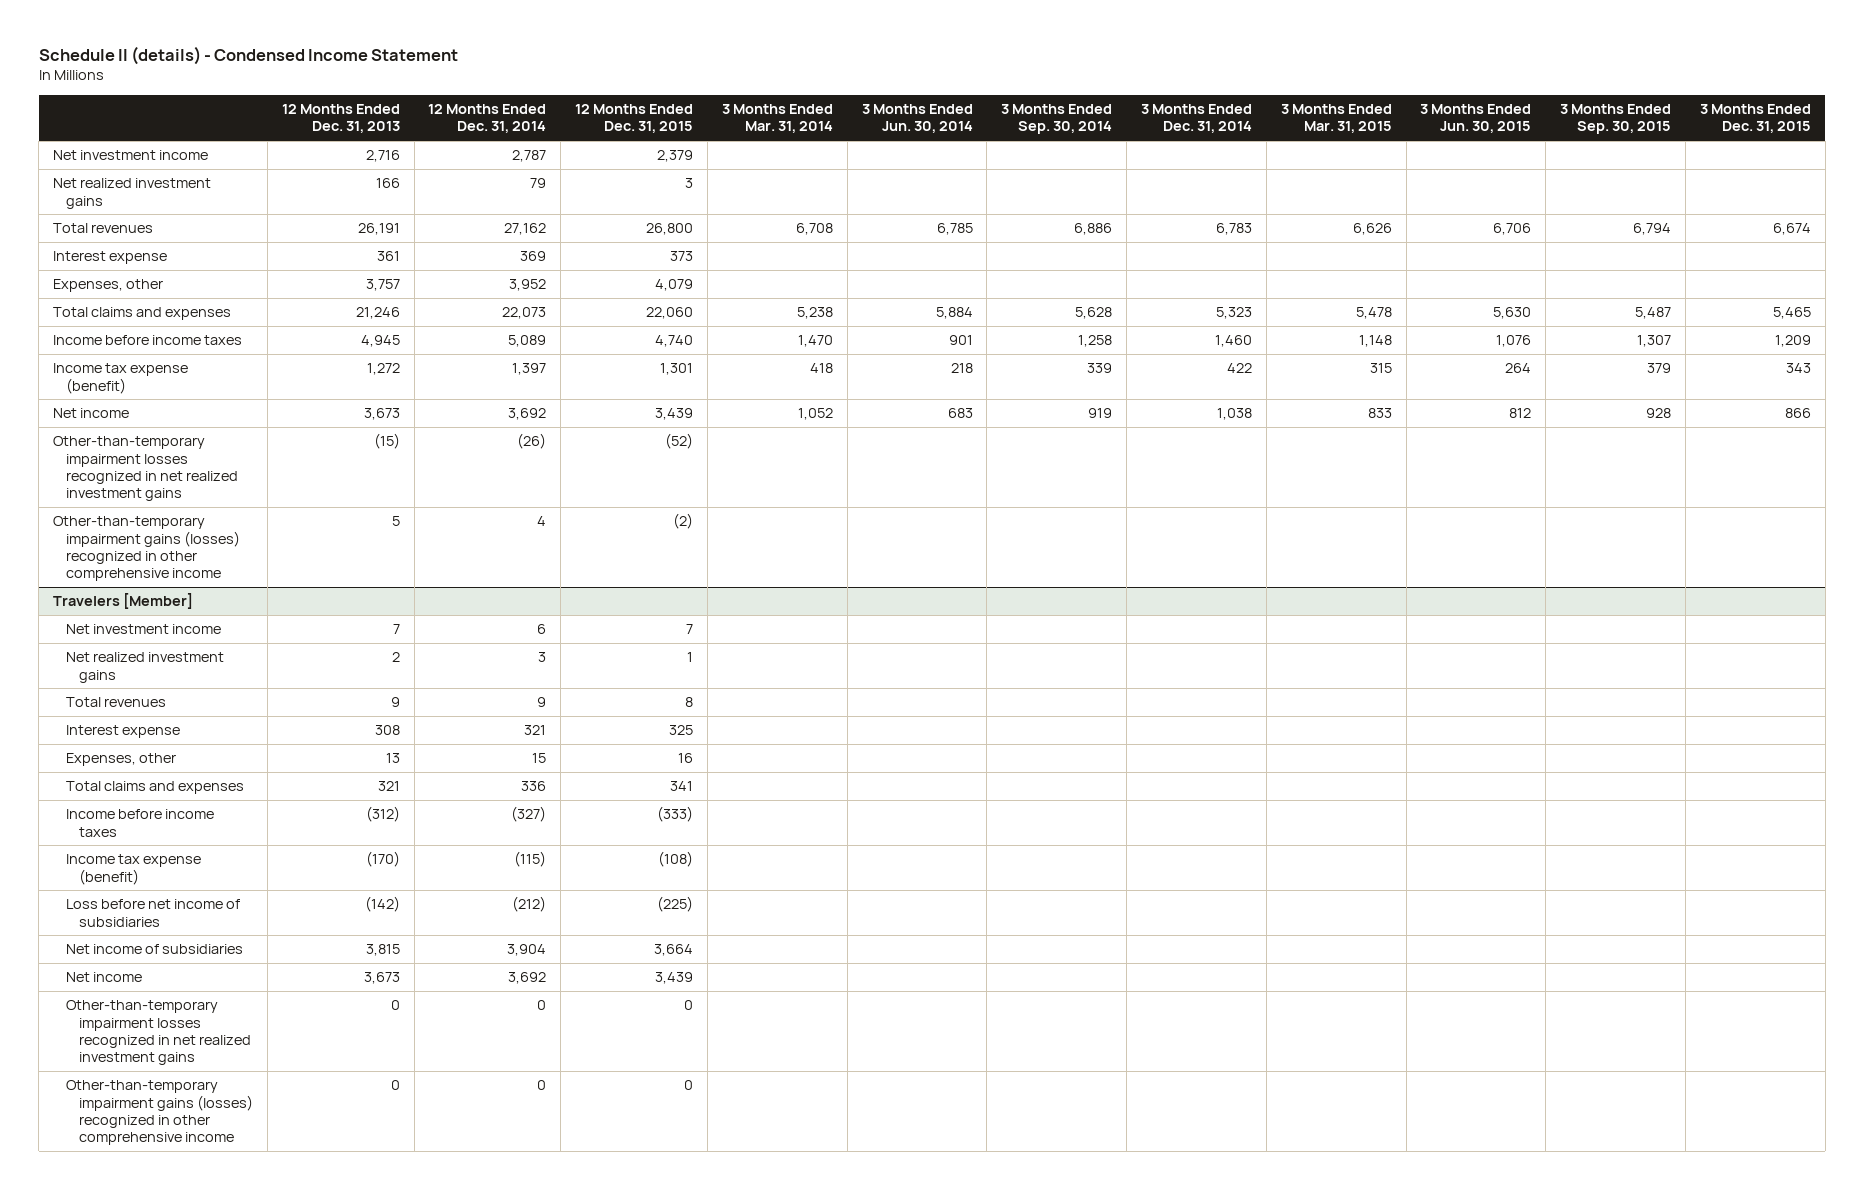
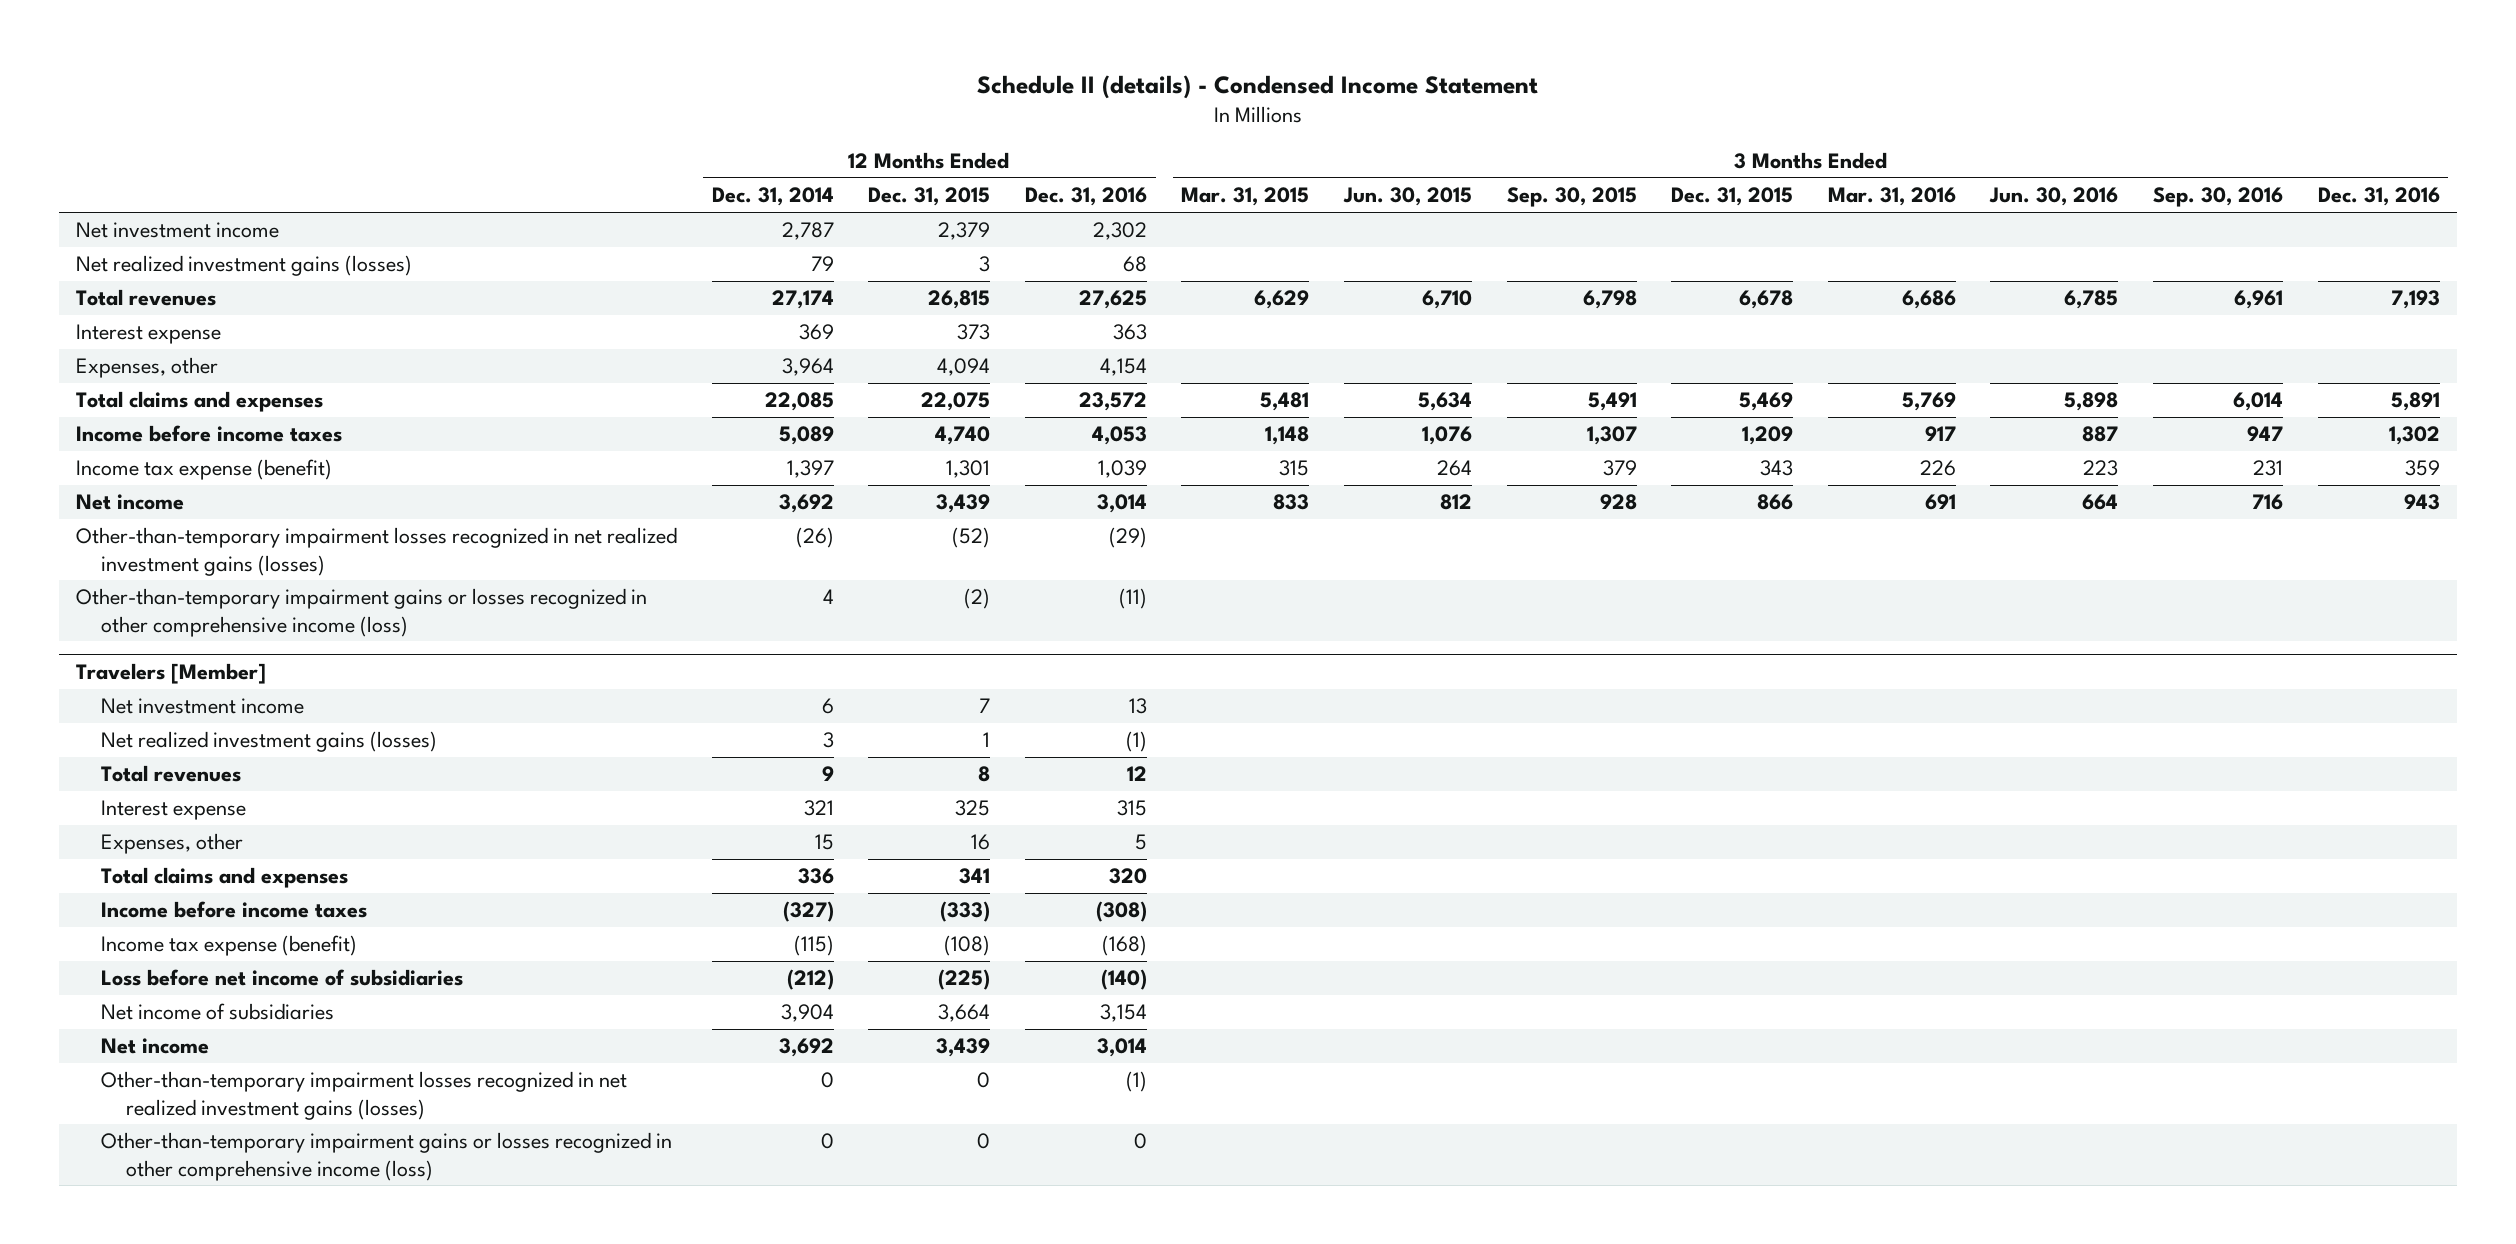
- | 12 Months Ended Dec. 31, 2013 | 12 Months Ended Dec. 31, 2014 | 12 Months Ended Dec. 31, 2015 | 3 Months Ended Mar. 31, 2014 | 3 Months Ended Jun. 30, 2014 | 3 Months Ended Sep. 30, 2014 | 3 Months Ended Dec. 31, 2014 | 3 Months Ended Mar. 31, 2015 | 3 Months Ended Jun. 30, 2015 | 3 Months Ended Sep. 30, 2015 | 3 Months Ended Dec. 31, 2015
+ | 12 Months Ended Dec. 31, 2014 | 12 Months Ended Dec. 31, 2015 | 12 Months Ended Dec. 31, 2016 | 3 Months Ended Mar. 31, 2015 | 3 Months Ended Jun. 30, 2015 | 3 Months Ended Sep. 30, 2015 | 3 Months Ended Dec. 31, 2015 | 3 Months Ended Mar. 31, 2016 | 3 Months Ended Jun. 30, 2016 | 3 Months Ended Sep. 30, 2016 | 3 Months Ended Dec. 31, 2016
- Net realized investment gains | 166 | 79 | 3 | | | | | | | |
- Total revenues | 26,191 | 27,162 | 26,800 | 6,708 | 6,785 | 6,886 | 6,783 | 6,626 | 6,706 | 6,794 | 6,674
+ Net realized investment gains (losses) | 79 | 3 | 68 | | | | | | | |
+ Total revenues | 27,174 | 26,815 | 27,625 | 6,629 | 6,710 | 6,798 | 6,678 | 6,686 | 6,785 | 6,961 | 7,193
- Expenses, other | 3,757 | 3,952 | 4,079 | | | | | | | |
- Total claims and expenses | 21,246 | 22,073 | 22,060 | 5,238 | 5,884 | 5,628 | 5,323 | 5,478 | 5,630 | 5,487 | 5,465
+ Expenses, other | 3,964 | 4,094 | 4,154 | | | | | | | |
+ Total claims and expenses | 22,085 | 22,075 | 23,572 | 5,481 | 5,634 | 5,491 | 5,469 | 5,769 | 5,898 | 6,014 | 5,891
- Other-than-temporary impairment losses recognized in net realized investment gains | (15) | (26) | (52) | | | | | | | |
- Other-than-temporary impairment gains (losses) recognized in other comprehensive income | 5 | 4 | (2) | | | | | | | |
+ Other-than-temporary impairment losses recognized in net realized investment gains (losses) | (26) | (52) | (29) | | | | | | | |
+ Other-than-temporary impairment gains or losses recognized in other comprehensive income (loss) | 4 | (2) | (11) | | | | | | | |
@ Travelers [Member]
- Net realized investment gains | 2 | 3 | 1 | | | | | | | |
+ Net realized investment gains (losses) | 3 | 1 | (1) | | | | | | | |
- Other-than-temporary impairment losses recognized in net realized investment gains | 0 | 0 | 0 | | | | | | | |
- Other-than-temporary impairment gains (losses) recognized in other comprehensive income | 0 | 0 | 0 | | | | | | | |
+ Other-than-temporary impairment losses recognized in net realized investment gains (losses) | 0 | 0 | (1) | | | | | | | |
+ Other-than-temporary impairment gains or losses recognized in other comprehensive income (loss) | 0 | 0 | 0 | | | | | | | |

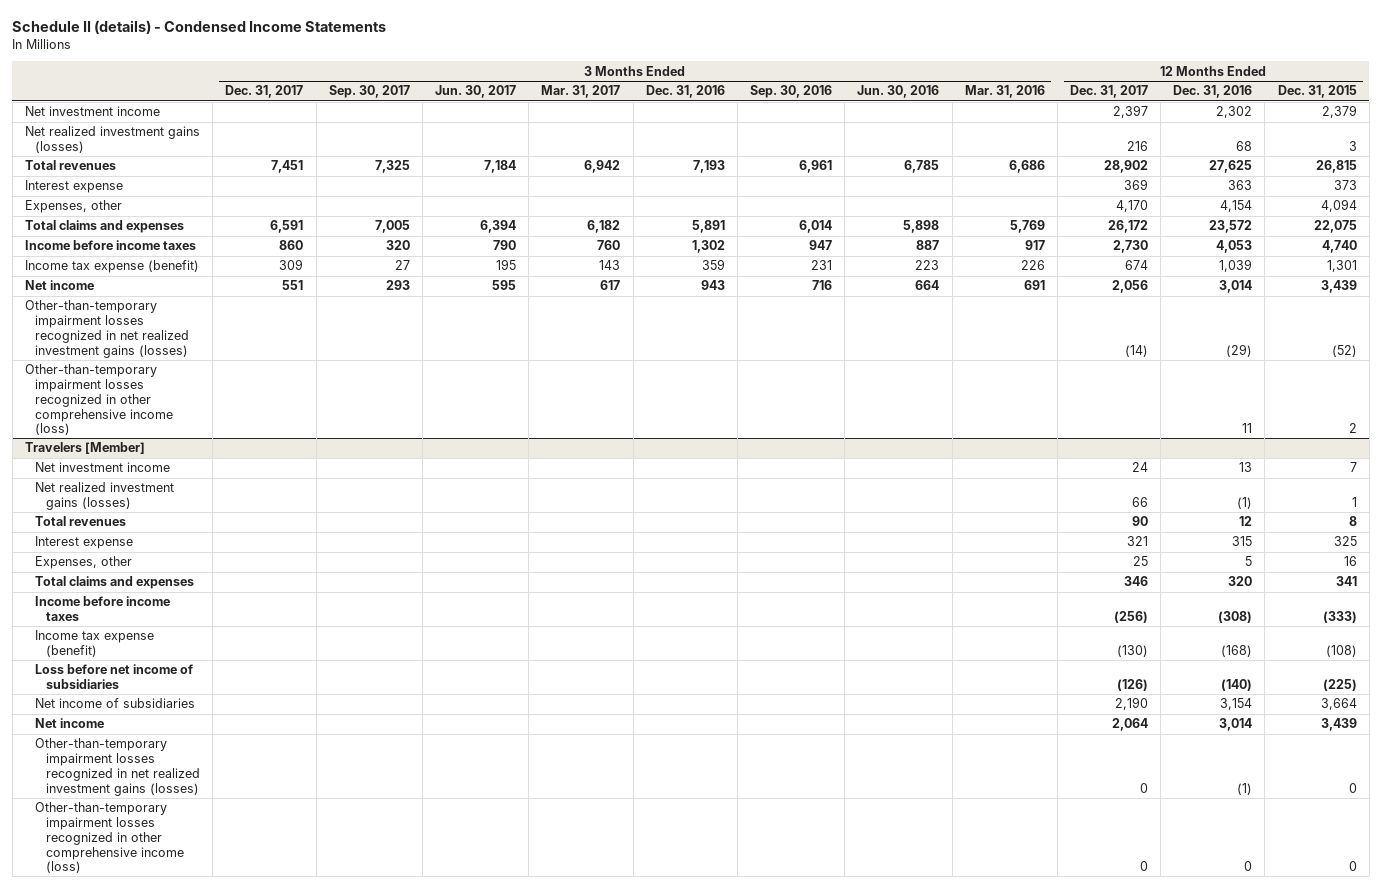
- Schedule II (details) - Condensed Income Statement
+ Schedule II (details) - Condensed Income Statements
- | 12 Months Ended Dec. 31, 2014 | 12 Months Ended Dec. 31, 2015 | 12 Months Ended Dec. 31, 2016 | 3 Months Ended Mar. 31, 2015 | 3 Months Ended Jun. 30, 2015 | 3 Months Ended Sep. 30, 2015 | 3 Months Ended Dec. 31, 2015 | 3 Months Ended Mar. 31, 2016 | 3 Months Ended Jun. 30, 2016 | 3 Months Ended Sep. 30, 2016 | 3 Months Ended Dec. 31, 2016
+ | 3 Months Ended Dec. 31, 2017 | 3 Months Ended Sep. 30, 2017 | 3 Months Ended Jun. 30, 2017 | 3 Months Ended Mar. 31, 2017 | 3 Months Ended Dec. 31, 2016 | 3 Months Ended Sep. 30, 2016 | 3 Months Ended Jun. 30, 2016 | 3 Months Ended Mar. 31, 2016 | 12 Months Ended Dec. 31, 2017 | 12 Months Ended Dec. 31, 2016 | 12 Months Ended Dec. 31, 2015
- Other-than-temporary impairment gains or losses recognized in other comprehensive income (loss) | 4 | (2) | (11) | | | | | | | |
+ Other-than-temporary impairment losses recognized in other comprehensive income (loss) | | | | | | | | | | 11 | 2
@ Travelers [Member]
- Other-than-temporary impairment gains or losses recognized in other comprehensive income (loss) | 0 | 0 | 0 | | | | | | | |
+ Other-than-temporary impairment losses recognized in other comprehensive income (loss) | | | | | | | | | 0 | 0 | 0

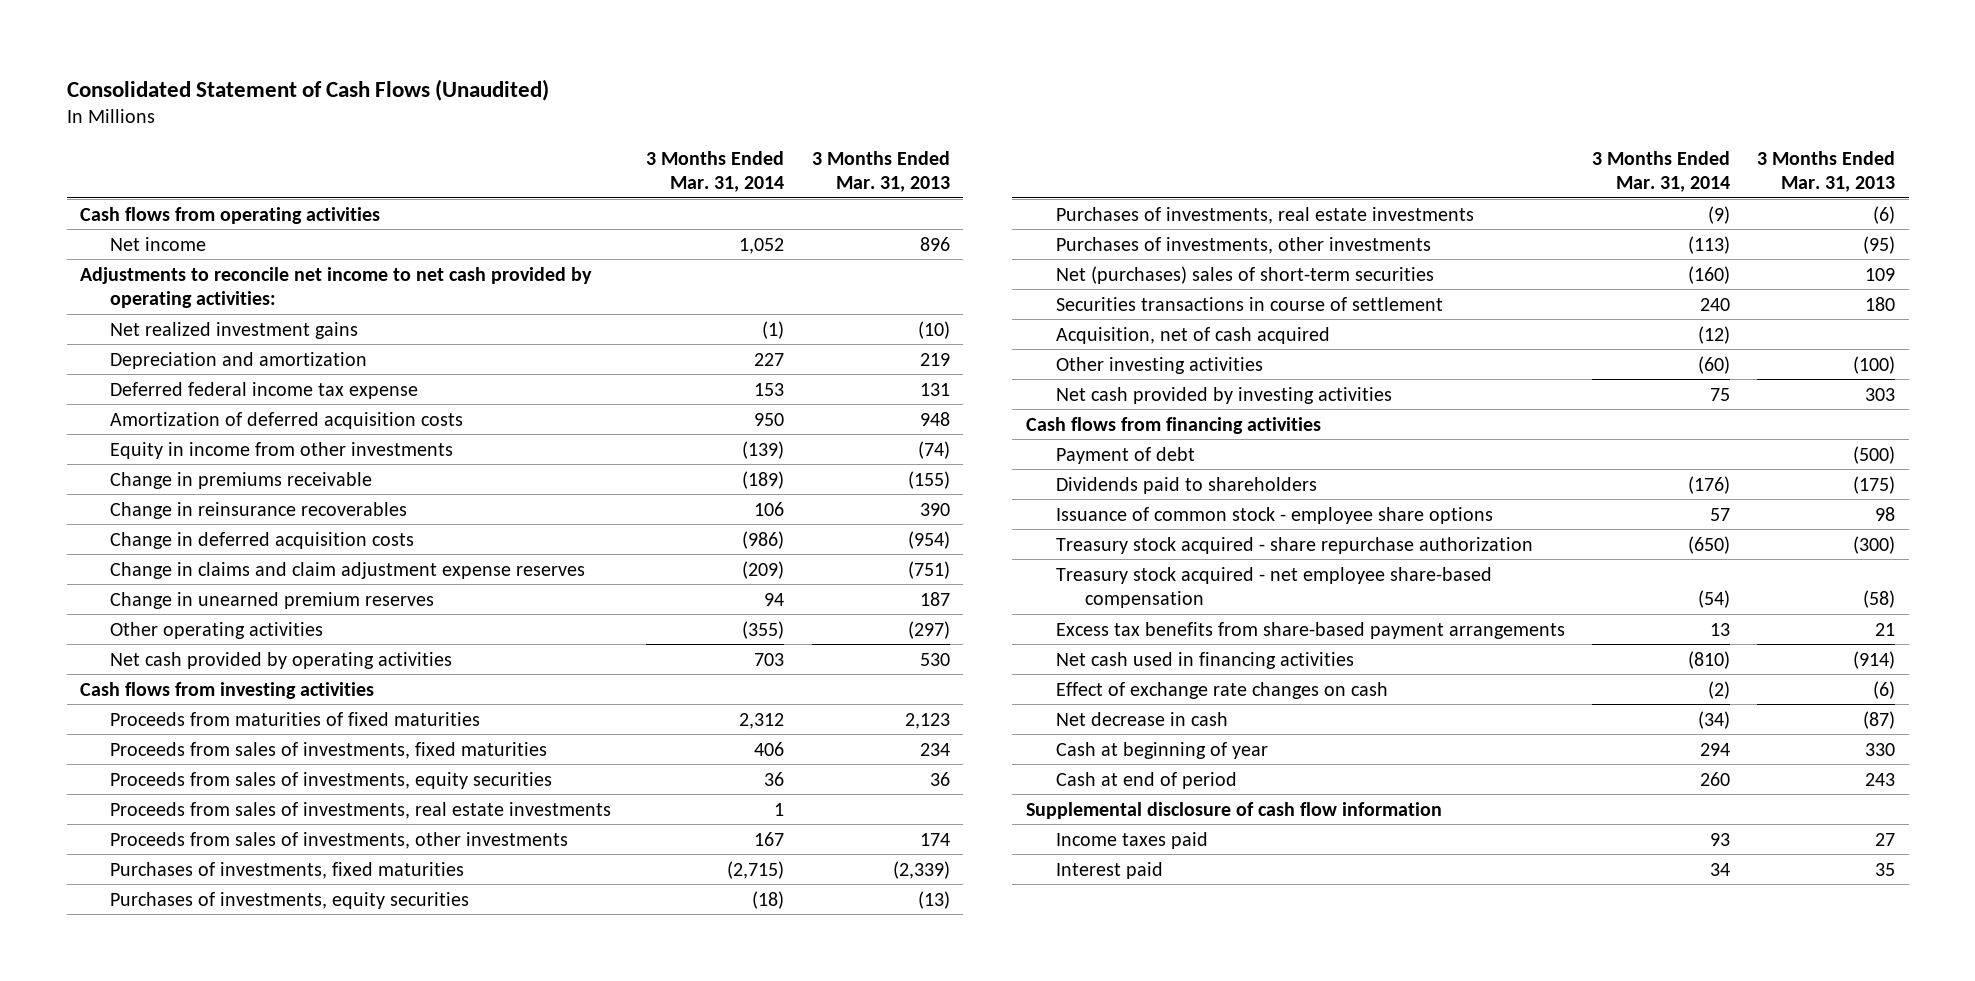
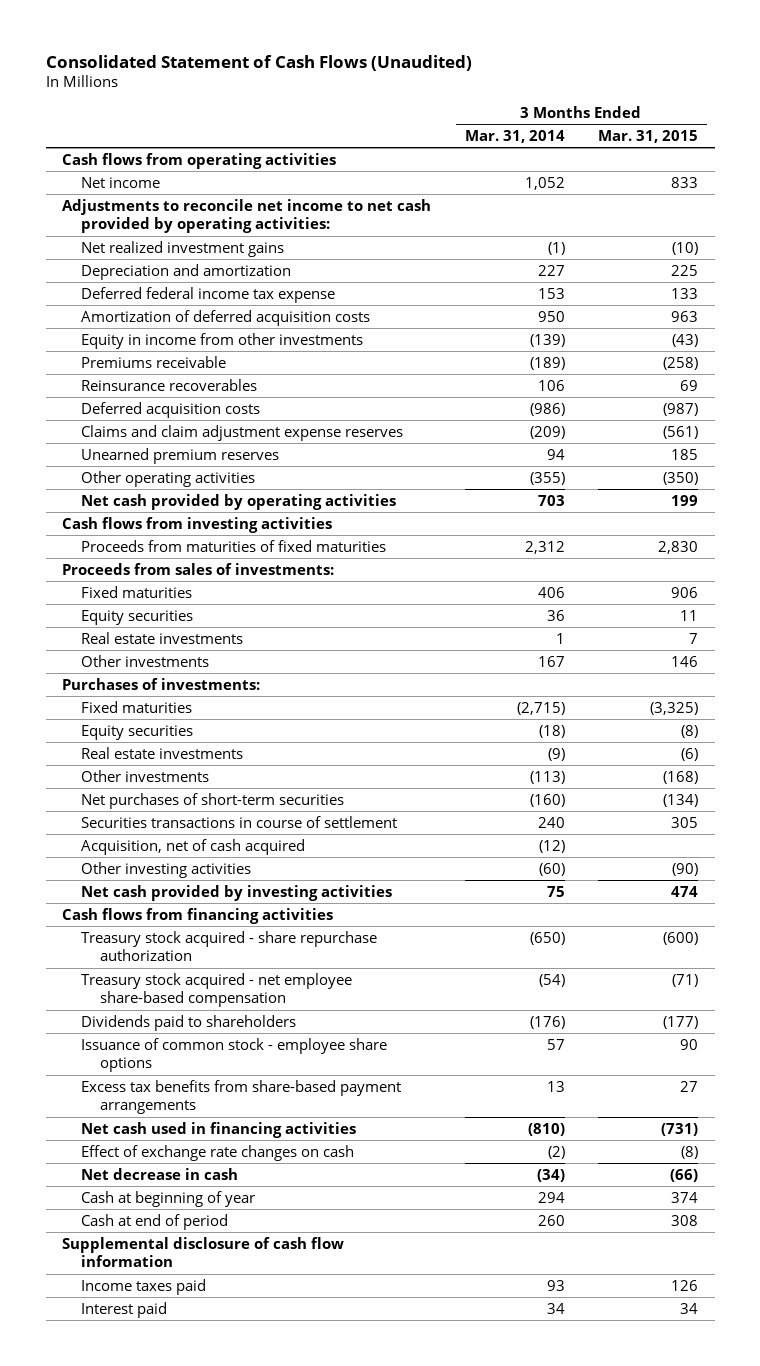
- | 3 Months Ended Mar. 31, 2014 | 3 Months Ended Mar. 31, 2013
+ | 3 Months Ended Mar. 31, 2014 | 3 Months Ended Mar. 31, 2015
- Change in premiums receivable | (189) | (155)
- Change in reinsurance recoverables | 106 | 390
- Change in deferred acquisition costs | (986) | (954)
- Change in claims and claim adjustment expense reserves | (209) | (751)
- Change in unearned premium reserves | 94 | 187
+ Premiums receivable | (189) | (258)
+ Reinsurance recoverables | 106 | 69
+ Deferred acquisition costs | (986) | (987)
+ Claims and claim adjustment expense reserves | (209) | (561)
+ Unearned premium reserves | 94 | 185
- Proceeds from sales of investments, fixed maturities | 406 | 234
- Proceeds from sales of investments, equity securities | 36 | 36
- Proceeds from sales of investments, real estate investments | 1 |
- Proceeds from sales of investments, other investments | 167 | 174
- Purchases of investments, fixed maturities | (2,715) | (2,339)
- Purchases of investments, equity securities | (18) | (13)
- Purchases of investments, real estate investments | (9) | (6)
- Purchases of investments, other investments | (113) | (95)
- Net (purchases) sales of short-term securities | (160) | 109
+ Proceeds from sales of investments:
+ Fixed maturities | 406 | 906
+ Equity securities | 36 | 11
+ Real estate investments | 1 | 7
+ Other investments | 167 | 146
+ Purchases of investments:
+ Fixed maturities | (2,715) | (3,325)
+ Equity securities | (18) | (8)
+ Real estate investments | (9) | (6)
+ Other investments | (113) | (168)
+ Net purchases of short-term securities | (160) | (134)
- Payment of debt | | (500)
moved down: Dividends paid to shareholders | (176) | (177)
moved down: Issuance of common stock - employee share options | 57 | 90

